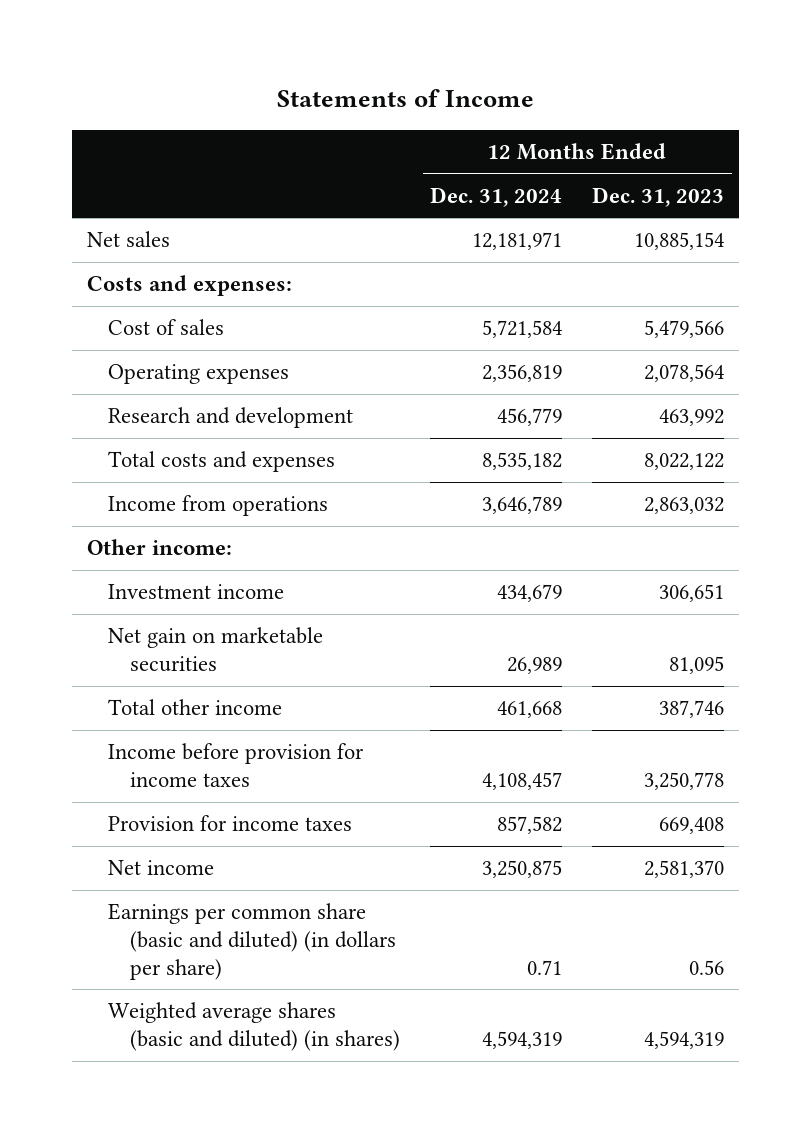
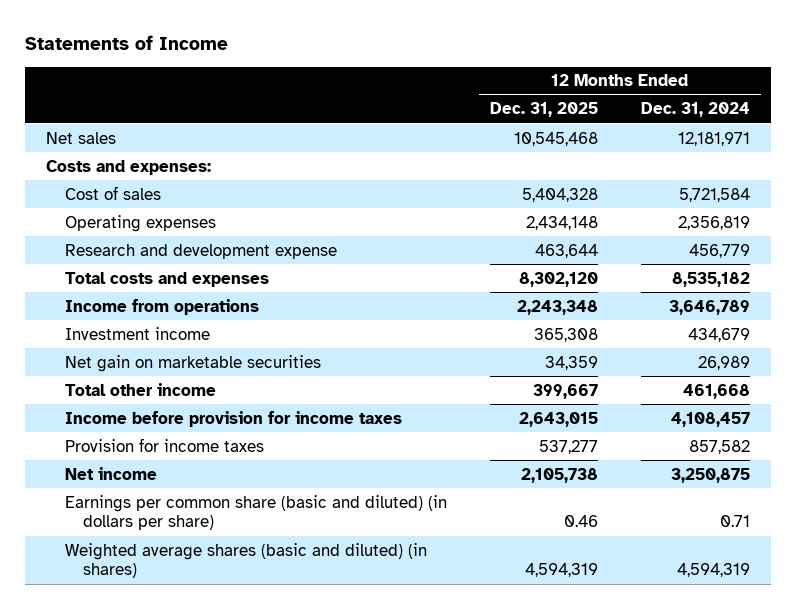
- | 12 Months Ended Dec. 31, 2024 | 12 Months Ended Dec. 31, 2023
+ | 12 Months Ended Dec. 31, 2025 | 12 Months Ended Dec. 31, 2024
- Research and development | 456,779 | 463,992
+ Research and development expense | 463,644 | 456,779
- Other income:

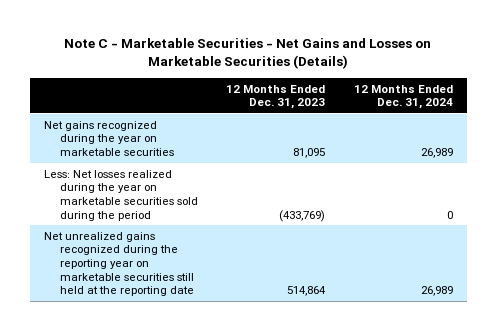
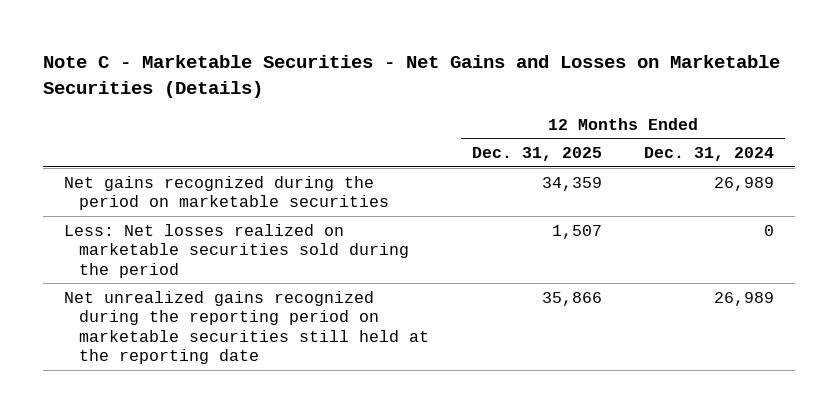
- | 12 Months Ended Dec. 31, 2023 | 12 Months Ended Dec. 31, 2024
+ | 12 Months Ended Dec. 31, 2025 | 12 Months Ended Dec. 31, 2024
- Net gains recognized during the year on marketable securities | 81,095 | 26,989
- Less: Net losses realized during the year on marketable securities sold during the period | (433,769) | 0
- Net unrealized gains recognized during the reporting year on marketable securities still held at the reporting date | 514,864 | 26,989
+ Net gains recognized during the period on marketable securities | 34,359 | 26,989
+ Less: Net losses realized on marketable securities sold during the period | 1,507 | 0
+ Net unrealized gains recognized during the reporting period on marketable securities still held at the reporting date | 35,866 | 26,989

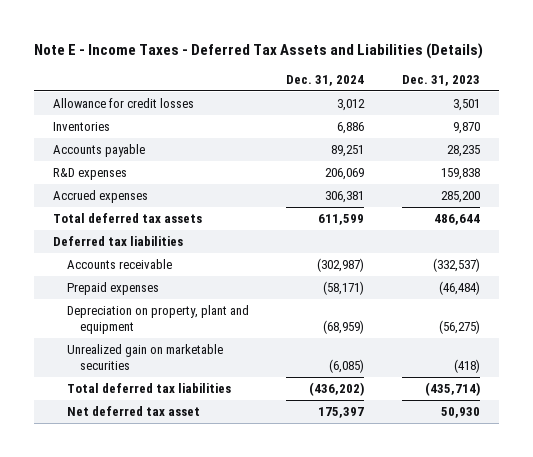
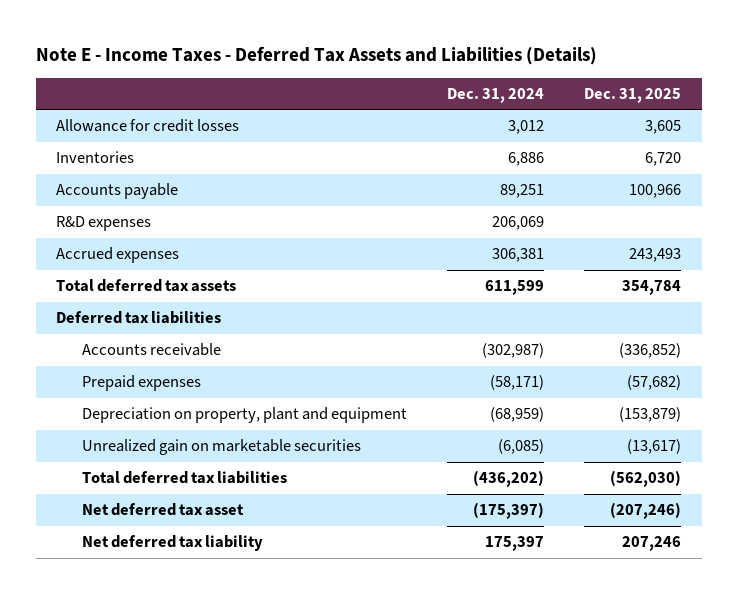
- | Dec. 31, 2024 | Dec. 31, 2023
+ | Dec. 31, 2024 | Dec. 31, 2025
- Net deferred tax asset | 175,397 | 50,930
+ Net deferred tax asset | (175,397) | (207,246)
+ Net deferred tax liability | 175,397 | 207,246

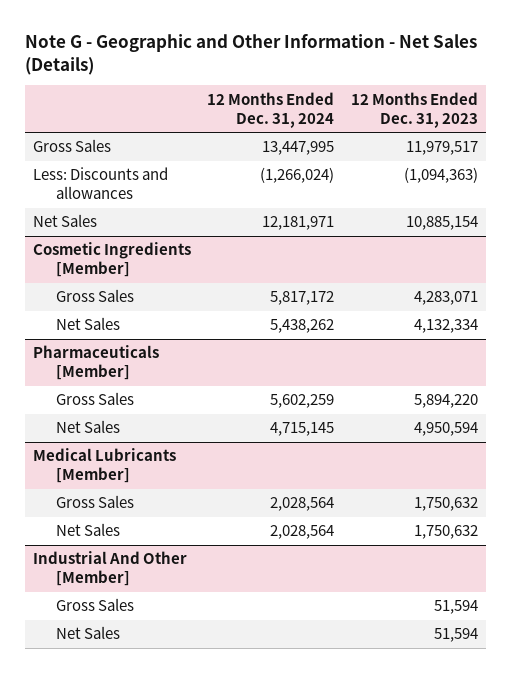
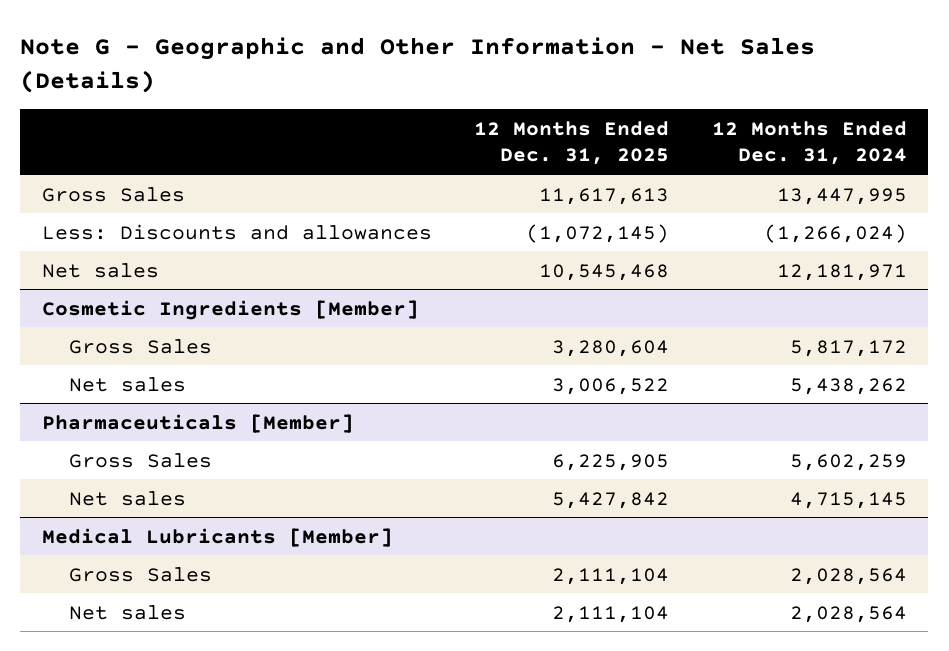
- | 12 Months Ended Dec. 31, 2024 | 12 Months Ended Dec. 31, 2023
+ | 12 Months Ended Dec. 31, 2025 | 12 Months Ended Dec. 31, 2024
- Net Sales | 12,181,971 | 10,885,154
+ Net sales | 10,545,468 | 12,181,971
@ Cosmetic Ingredients [Member]
- Net Sales | 5,438,262 | 4,132,334
+ Net sales | 3,006,522 | 5,438,262
@ Pharmaceuticals [Member]
- Net Sales | 4,715,145 | 4,950,594
+ Net sales | 5,427,842 | 4,715,145
@ Medical Lubricants [Member]
- Net Sales | 2,028,564 | 1,750,632
- Industrial And Other [Member]
- Gross Sales | | 51,594
- Net Sales | | 51,594
@ Medical Lubricants [Member]
+ Net sales | 2,111,104 | 2,028,564

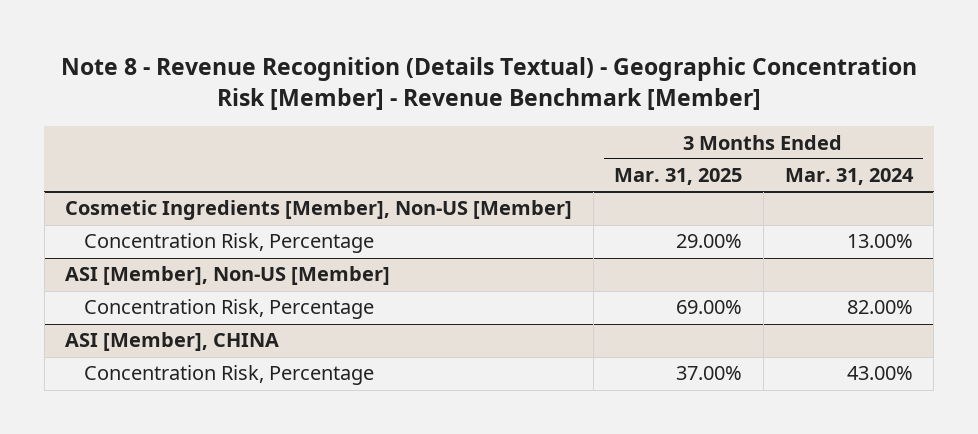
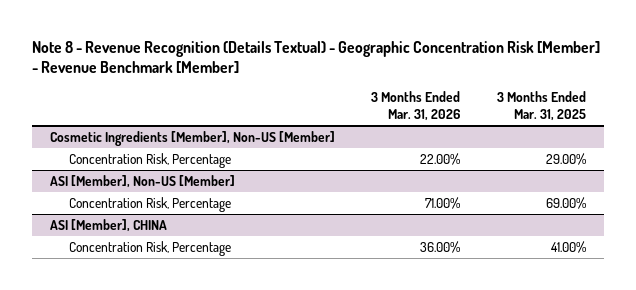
- | 3 Months Ended Mar. 31, 2025 | 3 Months Ended Mar. 31, 2024
+ | 3 Months Ended Mar. 31, 2026 | 3 Months Ended Mar. 31, 2025
@ ASI [Member], CHINA
- Concentration Risk, Percentage | 37.00% | 43.00%
+ Concentration Risk, Percentage | 36.00% | 41.00%

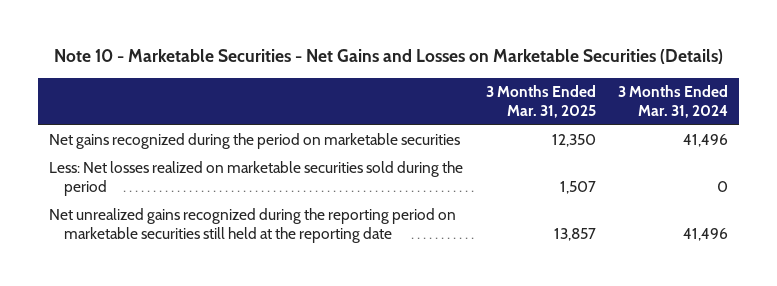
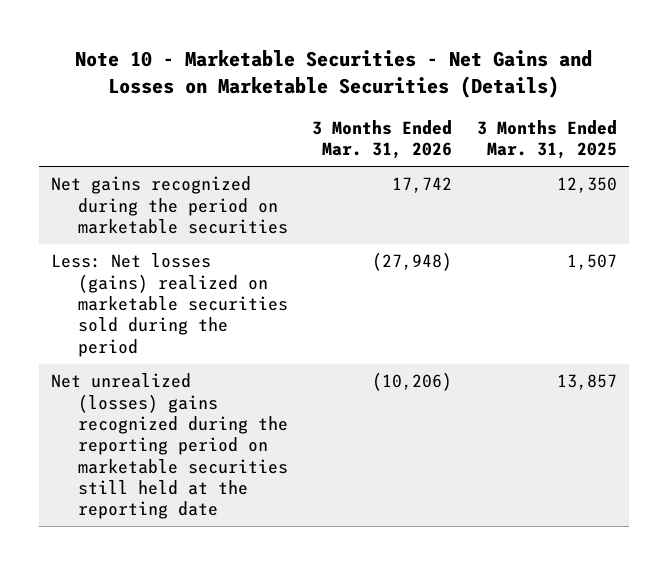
- | 3 Months Ended Mar. 31, 2025 | 3 Months Ended Mar. 31, 2024
+ | 3 Months Ended Mar. 31, 2026 | 3 Months Ended Mar. 31, 2025
- Less: Net losses realized on marketable securities sold during the period | 1,507 | 0
- Net unrealized gains recognized during the reporting period on marketable securities still held at the reporting date | 13,857 | 41,496
+ Less: Net losses (gains) realized on marketable securities sold during the period | (27,948) | 1,507
+ Net unrealized (losses) gains recognized during the reporting period on marketable securities still held at the reporting date | (10,206) | 13,857

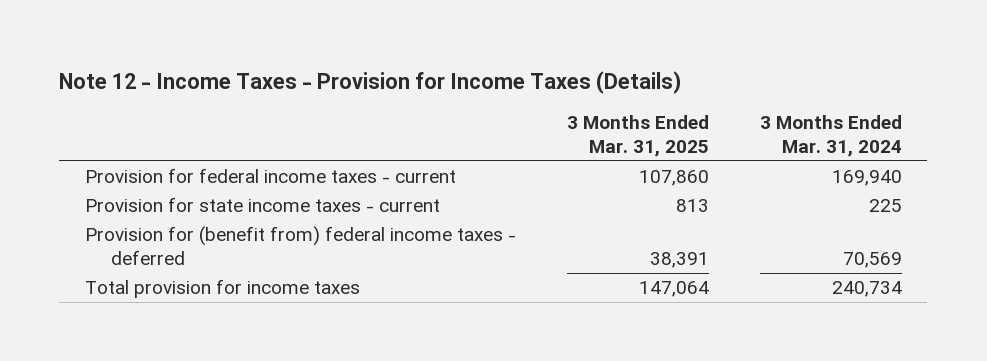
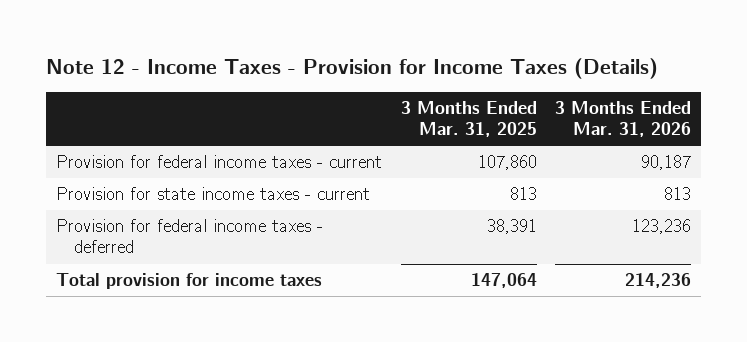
- | 3 Months Ended Mar. 31, 2025 | 3 Months Ended Mar. 31, 2024
+ | 3 Months Ended Mar. 31, 2025 | 3 Months Ended Mar. 31, 2026
- Provision for (benefit from) federal income taxes - deferred | 38,391 | 70,569
+ Provision for federal income taxes - deferred | 38,391 | 123,236

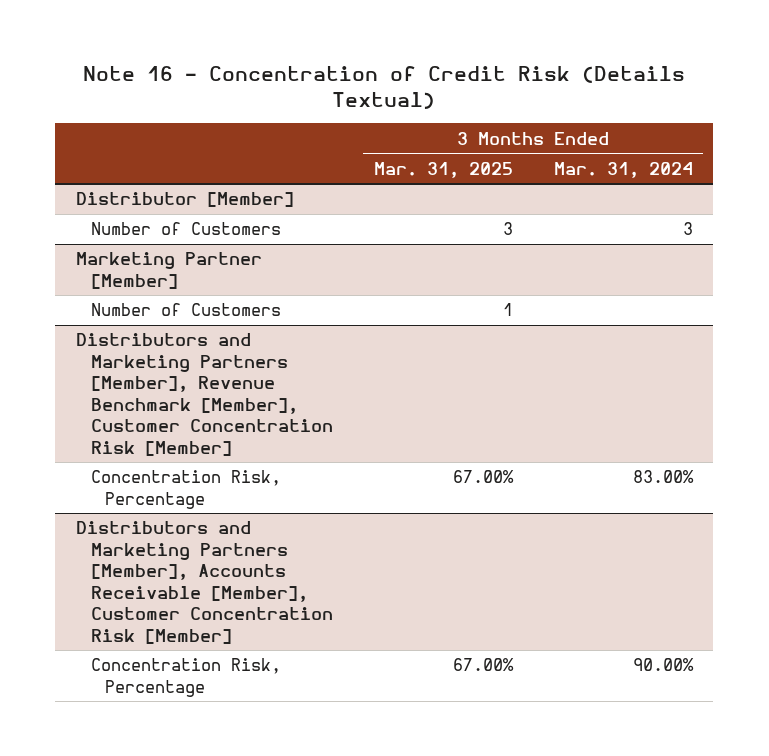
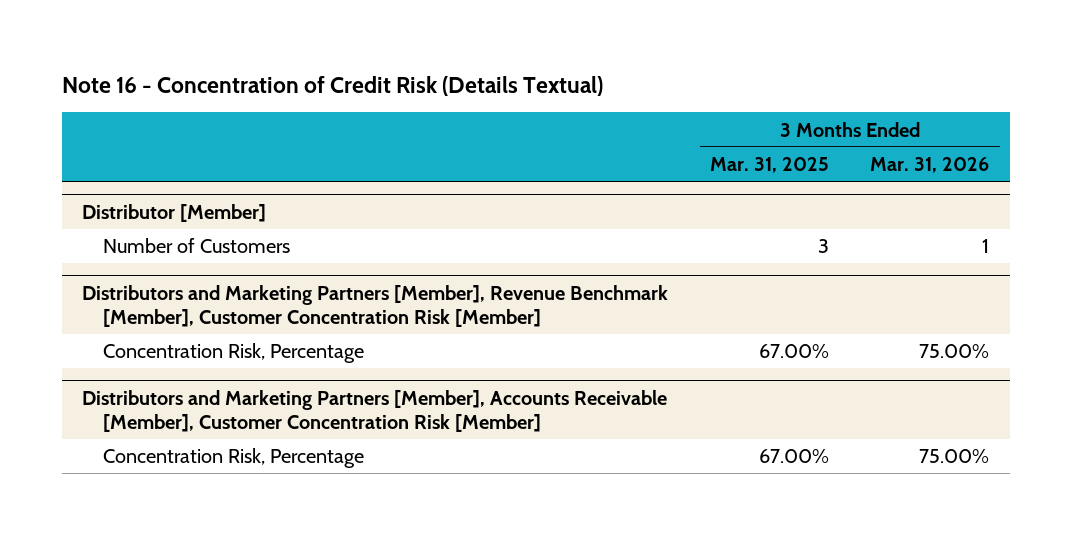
- | 3 Months Ended Mar. 31, 2025 | 3 Months Ended Mar. 31, 2024
+ | 3 Months Ended Mar. 31, 2025 | 3 Months Ended Mar. 31, 2026
- Marketing Partner [Member]
- Number of Customers | 1 |

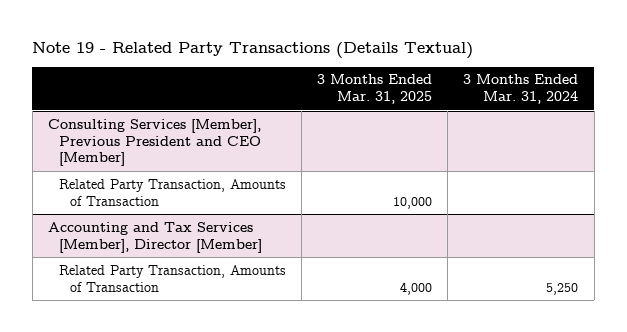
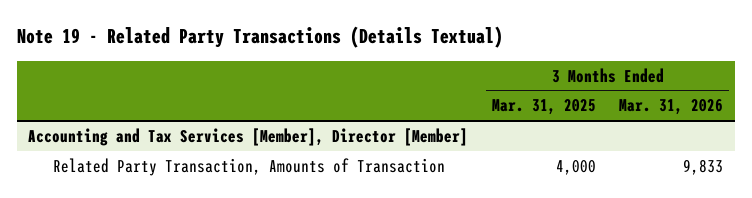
- | 3 Months Ended Mar. 31, 2025 | 3 Months Ended Mar. 31, 2024
+ | 3 Months Ended Mar. 31, 2025 | 3 Months Ended Mar. 31, 2026
- Consulting Services [Member], Previous President and CEO [Member]
- Related Party Transaction, Amounts of Transaction | 10,000 |

